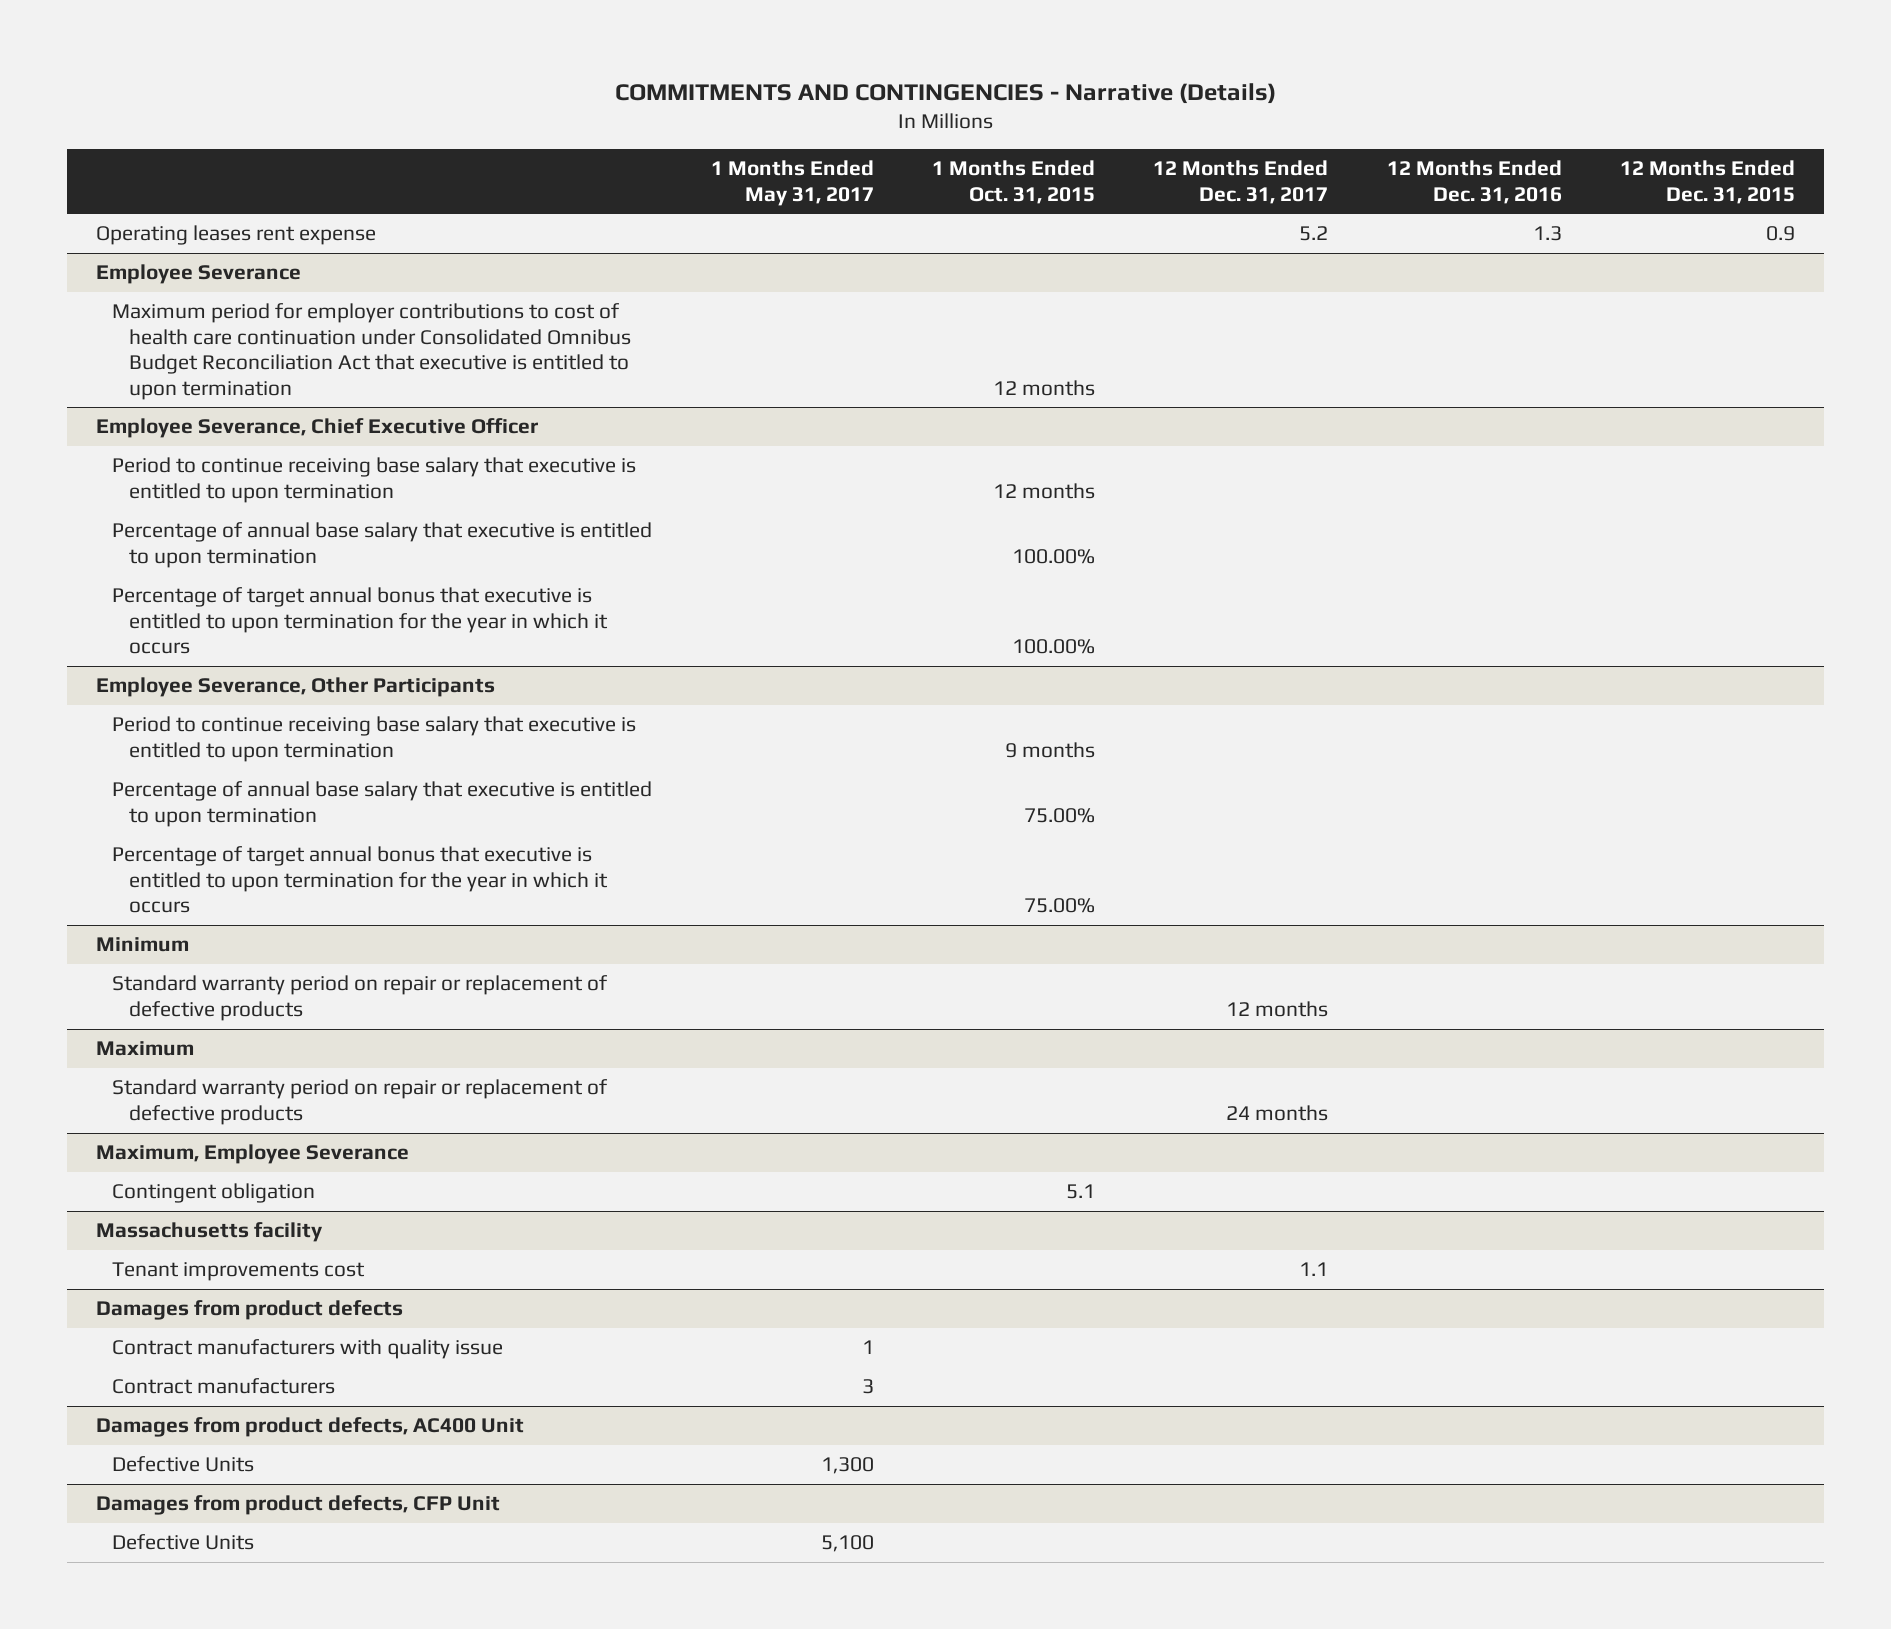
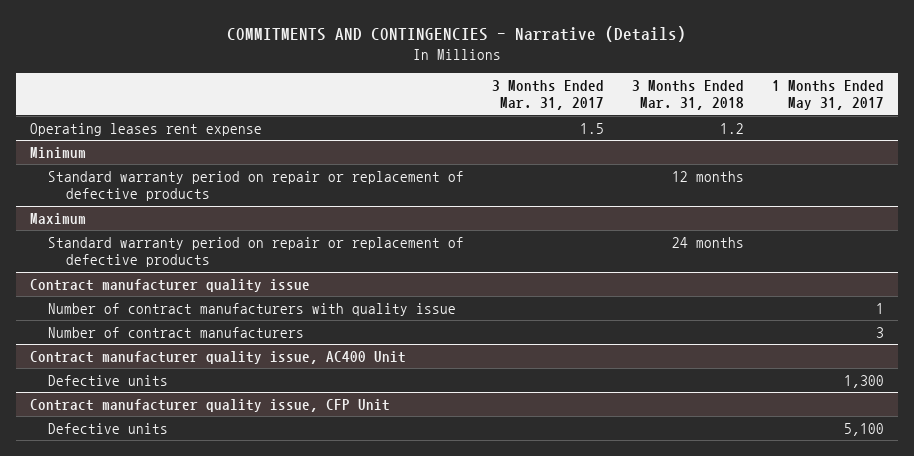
- | 1 Months Ended May 31, 2017 | 1 Months Ended Oct. 31, 2015 | 12 Months Ended Dec. 31, 2017 | 12 Months Ended Dec. 31, 2016 | 12 Months Ended Dec. 31, 2015
+ | 3 Months Ended Mar. 31, 2017 | 3 Months Ended Mar. 31, 2018 | 1 Months Ended May 31, 2017
- Employee Severance
- Maximum period for employer contributions to cost of health care continuation under Consolidated Omnibus Budget Reconciliation Act that executive is entitled to upon termination | | 12 months | | |
- Employee Severance, Chief Executive Officer
- Period to continue receiving base salary that executive is entitled to upon termination | | 12 months | | |
- Percentage of annual base salary that executive is entitled to upon termination | | 100.00% | | |
- Percentage of target annual bonus that executive is entitled to upon termination for the year in which it occurs | | 100.00% | | |
- Employee Severance, Other Participants
- Period to continue receiving base salary that executive is entitled to upon termination | | 9 months | | |
- Percentage of annual base salary that executive is entitled to upon termination | | 75.00% | | |
- Percentage of target annual bonus that executive is entitled to upon termination for the year in which it occurs | | 75.00% | | |
- Maximum, Employee Severance
- Contingent obligation | | 5.1 | | |
- Massachusetts facility
- Tenant improvements cost | | | 1.1 | |
- Damages from product defects
- Contract manufacturers with quality issue | 1 | | | |
- Contract manufacturers | 3 | | | |
- Damages from product defects, AC400 Unit
- Defective Units | 1,300 | | | |
- Damages from product defects, CFP Unit
- Defective Units | 5,100 | | | |
+ Contract manufacturer quality issue
+ Number of contract manufacturers with quality issue | | | 1
+ Number of contract manufacturers | | | 3
+ Contract manufacturer quality issue, AC400 Unit
+ Defective units | | | 1,300
+ Contract manufacturer quality issue, CFP Unit
+ Defective units | | | 5,100

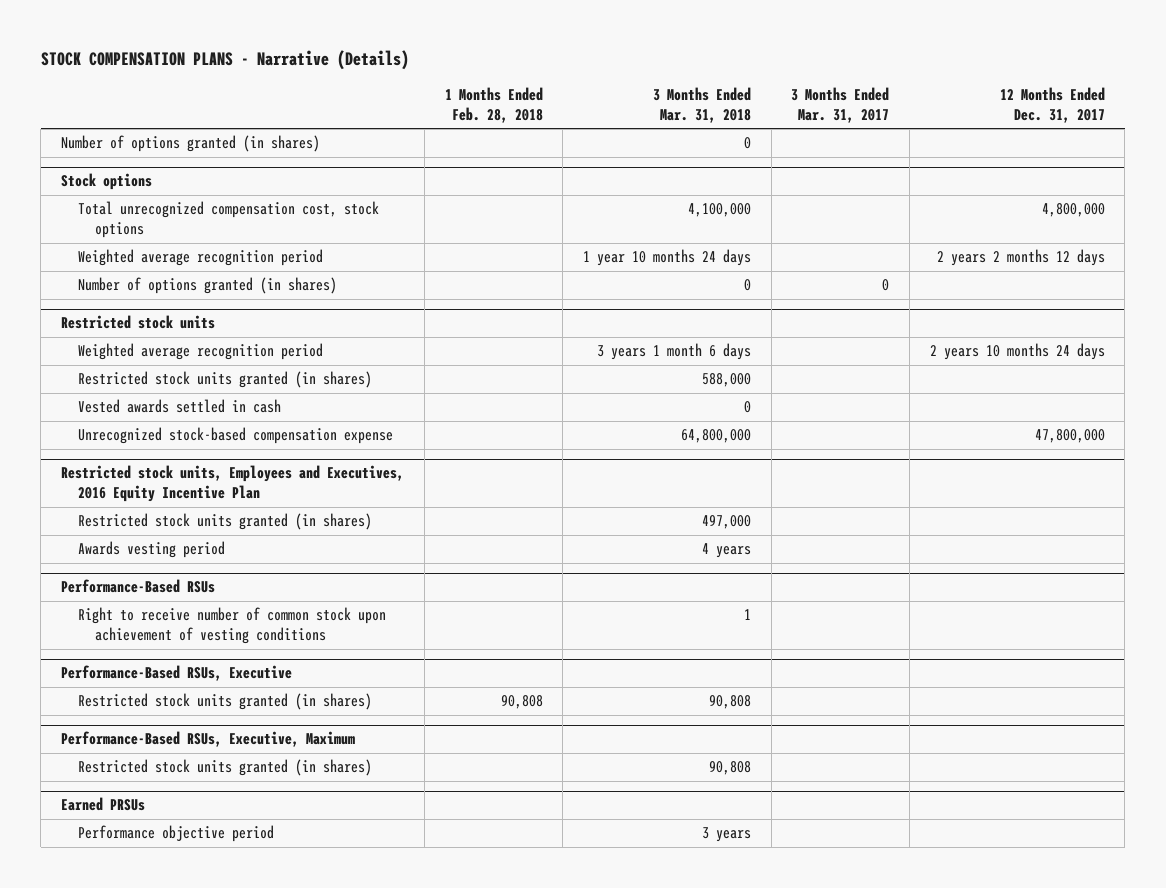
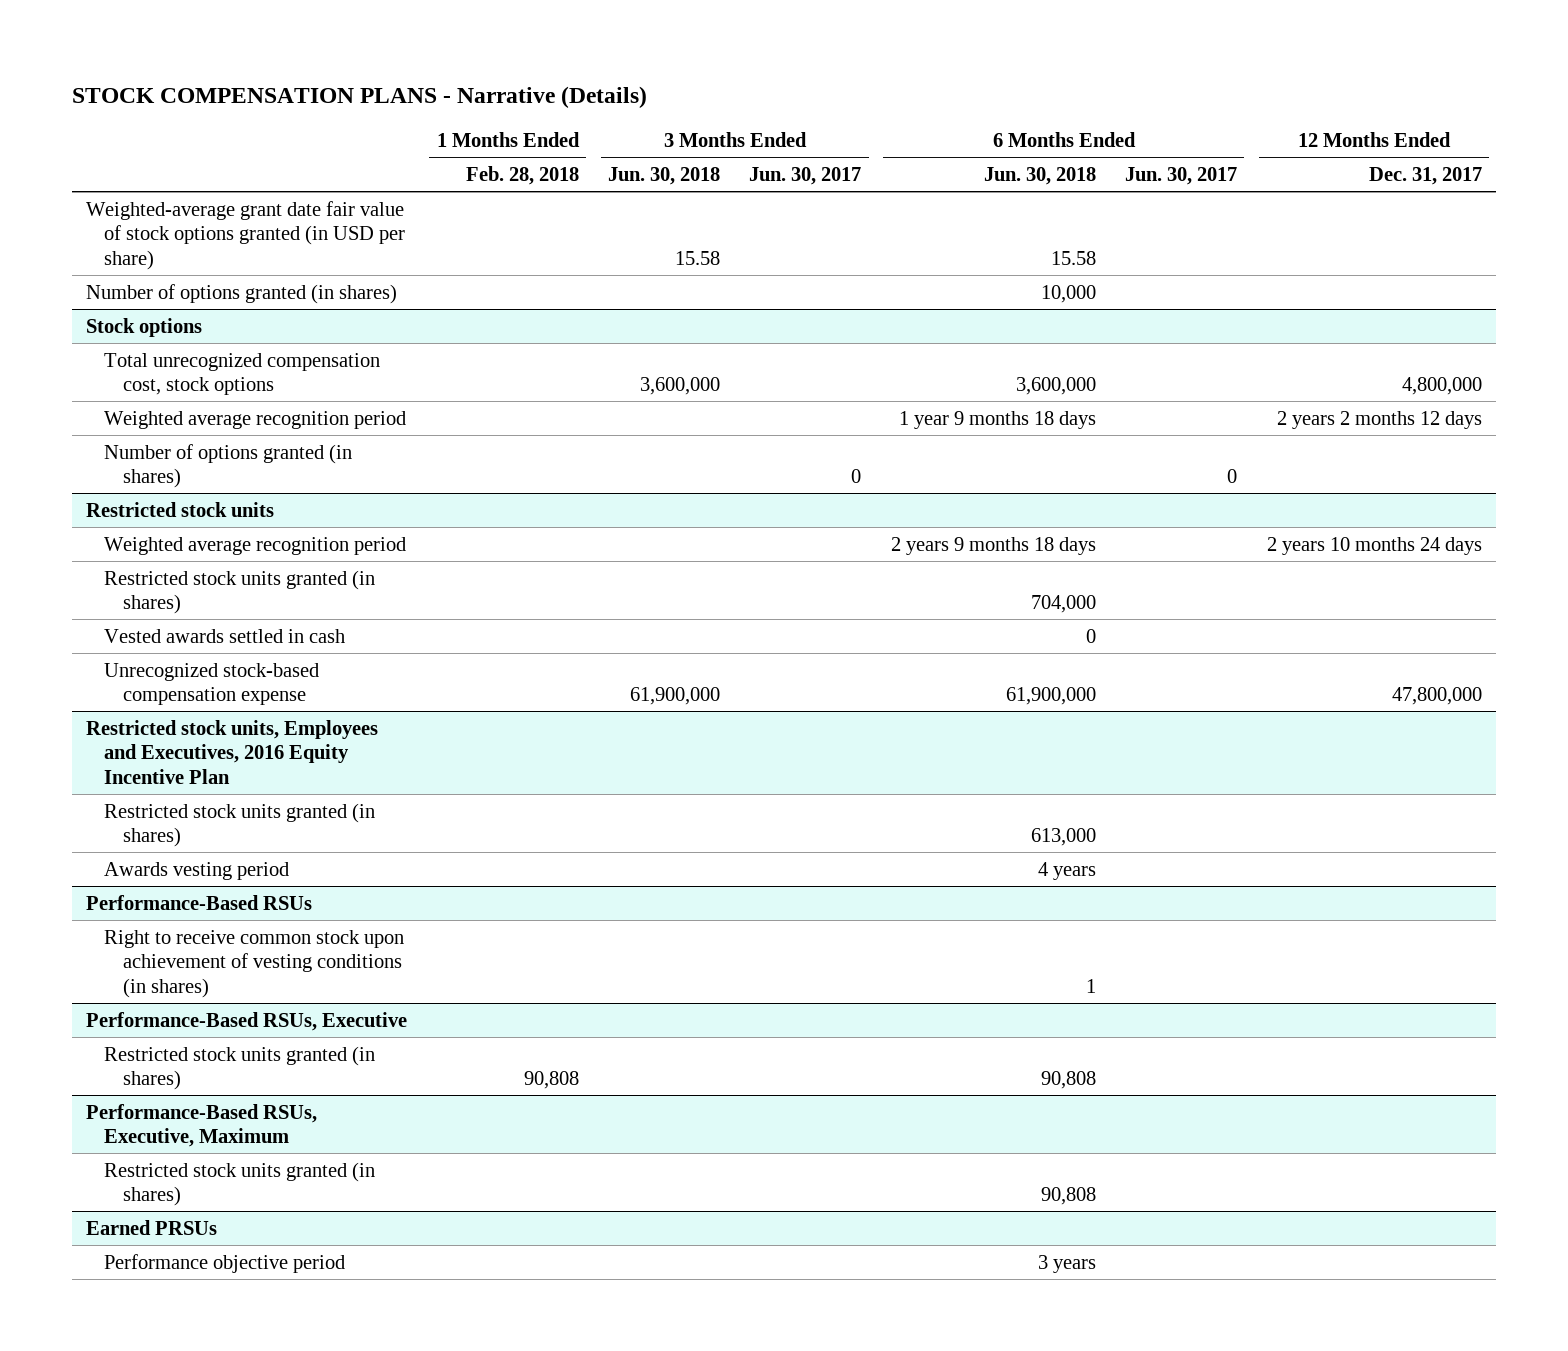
- | 1 Months Ended Feb. 28, 2018 | 3 Months Ended Mar. 31, 2018 | 3 Months Ended Mar. 31, 2017 | 12 Months Ended Dec. 31, 2017
+ | 1 Months Ended Feb. 28, 2018 | 3 Months Ended Jun. 30, 2018 | 3 Months Ended Jun. 30, 2017 | 6 Months Ended Jun. 30, 2018 | 6 Months Ended Jun. 30, 2017 | 12 Months Ended Dec. 31, 2017
+ Weighted-average grant date fair value of stock options granted (in USD per share) | | 15.58 | | 15.58 | |
@ Performance-Based RSUs
- Right to receive number of common stock upon achievement of vesting conditions | | 1 | |
+ Right to receive common stock upon achievement of vesting conditions (in shares) | | | | 1 | |

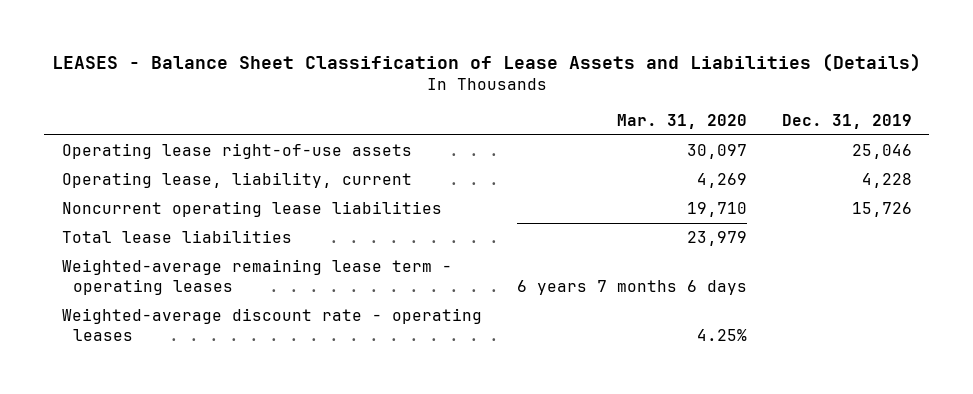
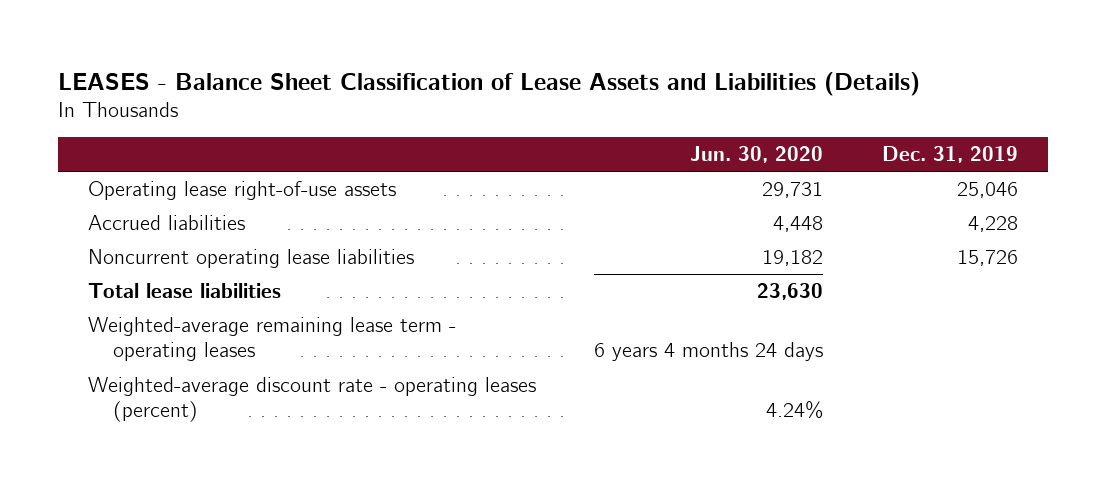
- | Mar. 31, 2020 | Dec. 31, 2019
+ | Jun. 30, 2020 | Dec. 31, 2019
- Operating lease, liability, current | 4,269 | 4,228
+ Accrued liabilities | 4,448 | 4,228
- Weighted-average discount rate - operating leases | 4.25% |
+ Weighted-average discount rate - operating leases (percent) | 4.24% |

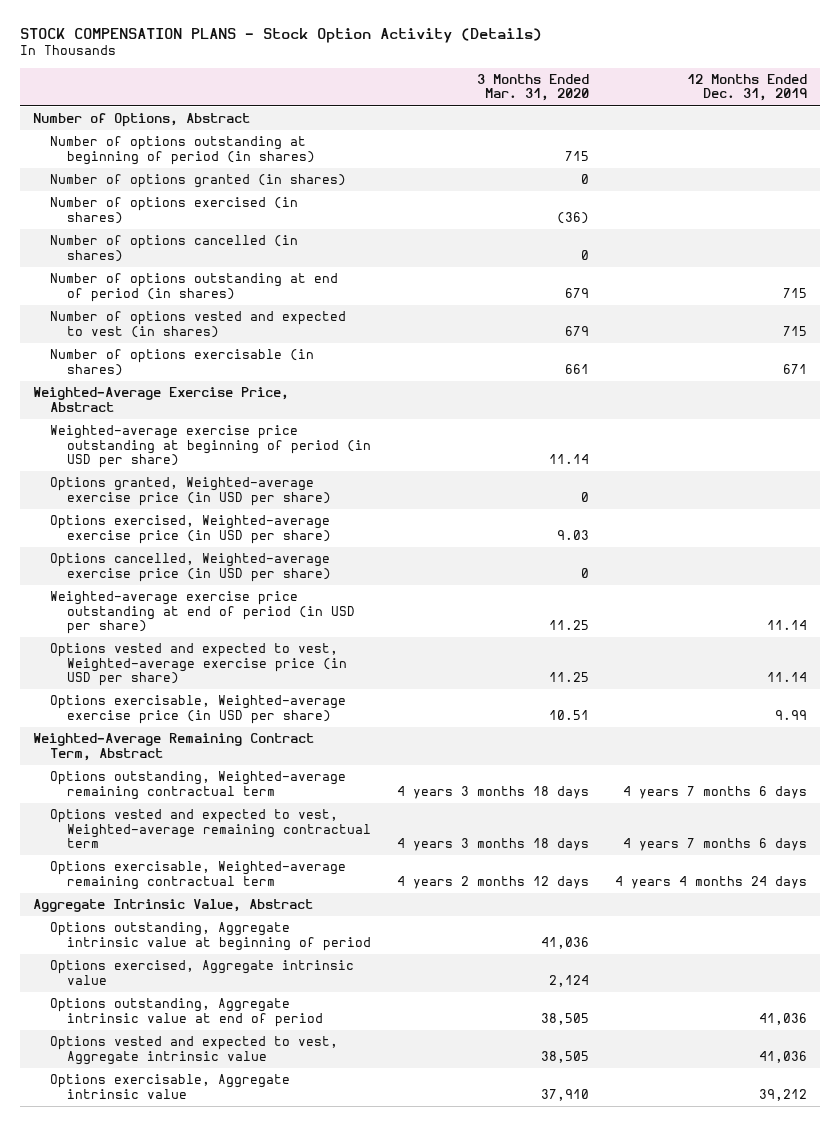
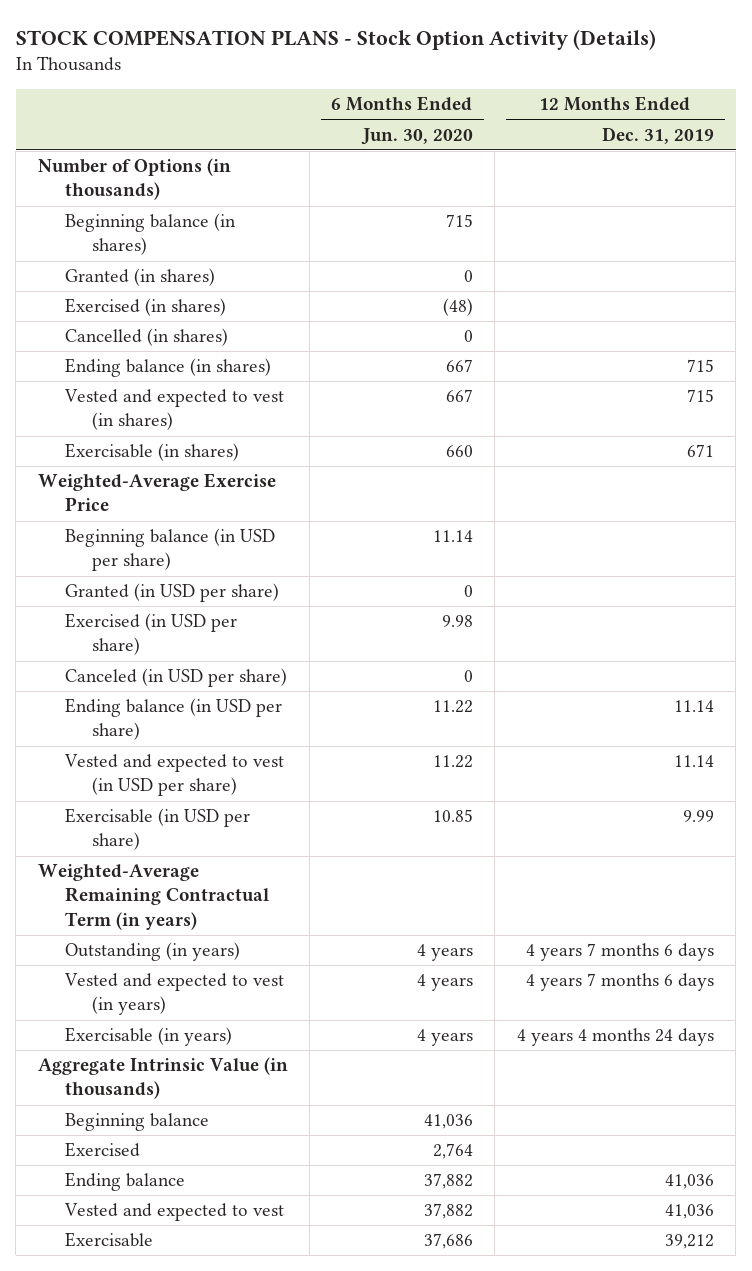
- | 3 Months Ended Mar. 31, 2020 | 12 Months Ended Dec. 31, 2019
+ | 6 Months Ended Jun. 30, 2020 | 12 Months Ended Dec. 31, 2019
- Number of Options, Abstract
- Number of options outstanding at beginning of period (in shares) | 715 |
- Number of options granted (in shares) | 0 |
- Number of options exercised (in shares) | (36) |
- Number of options cancelled (in shares) | 0 |
- Number of options outstanding at end of period (in shares) | 679 | 715
- Number of options vested and expected to vest (in shares) | 679 | 715
- Number of options exercisable (in shares) | 661 | 671
- Weighted-Average Exercise Price, Abstract
- Weighted-average exercise price outstanding at beginning of period (in USD per share) | 11.14 |
- Options granted, Weighted-average exercise price (in USD per share) | 0 |
- Options exercised, Weighted-average exercise price (in USD per share) | 9.03 |
- Options cancelled, Weighted-average exercise price (in USD per share) | 0 |
- Weighted-average exercise price outstanding at end of period (in USD per share) | 11.25 | 11.14
- Options vested and expected to vest, Weighted-average exercise price (in USD per share) | 11.25 | 11.14
- Options exercisable, Weighted-average exercise price (in USD per share) | 10.51 | 9.99
- Weighted-Average Remaining Contract Term, Abstract
- Options outstanding, Weighted-average remaining contractual term | 4 years 3 months 18 days | 4 years 7 months 6 days
- Options vested and expected to vest, Weighted-average remaining contractual term | 4 years 3 months 18 days | 4 years 7 months 6 days
- Options exercisable, Weighted-average remaining contractual term | 4 years 2 months 12 days | 4 years 4 months 24 days
- Aggregate Intrinsic Value, Abstract
- Options outstanding, Aggregate intrinsic value at beginning of period | 41,036 |
- Options exercised, Aggregate intrinsic value | 2,124 |
- Options outstanding, Aggregate intrinsic value at end of period | 38,505 | 41,036
- Options vested and expected to vest, Aggregate intrinsic value | 38,505 | 41,036
- Options exercisable, Aggregate intrinsic value | 37,910 | 39,212
+ Number of Options (in thousands)
+ Beginning balance (in shares) | 715 |
+ Granted (in shares) | 0 |
+ Exercised (in shares) | (48) |
+ Cancelled (in shares) | 0 |
+ Ending balance (in shares) | 667 | 715
+ Vested and expected to vest (in shares) | 667 | 715
+ Exercisable (in shares) | 660 | 671
+ Weighted-Average Exercise Price
+ Beginning balance (in USD per share) | 11.14 |
+ Granted (in USD per share) | 0 |
+ Exercised (in USD per share) | 9.98 |
+ Canceled (in USD per share) | 0 |
+ Ending balance (in USD per share) | 11.22 | 11.14
+ Vested and expected to vest (in USD per share) | 11.22 | 11.14
+ Exercisable (in USD per share) | 10.85 | 9.99
+ Weighted-Average Remaining Contractual Term (in years)
+ Outstanding (in years) | 4 years | 4 years 7 months 6 days
+ Vested and expected to vest (in years) | 4 years | 4 years 7 months 6 days
+ Exercisable (in years) | 4 years | 4 years 4 months 24 days
+ Aggregate Intrinsic Value (in thousands)
+ Beginning balance | 41,036 |
+ Exercised | 2,764 |
+ Ending balance | 37,882 | 41,036
+ Vested and expected to vest | 37,882 | 41,036
+ Exercisable | 37,686 | 39,212

